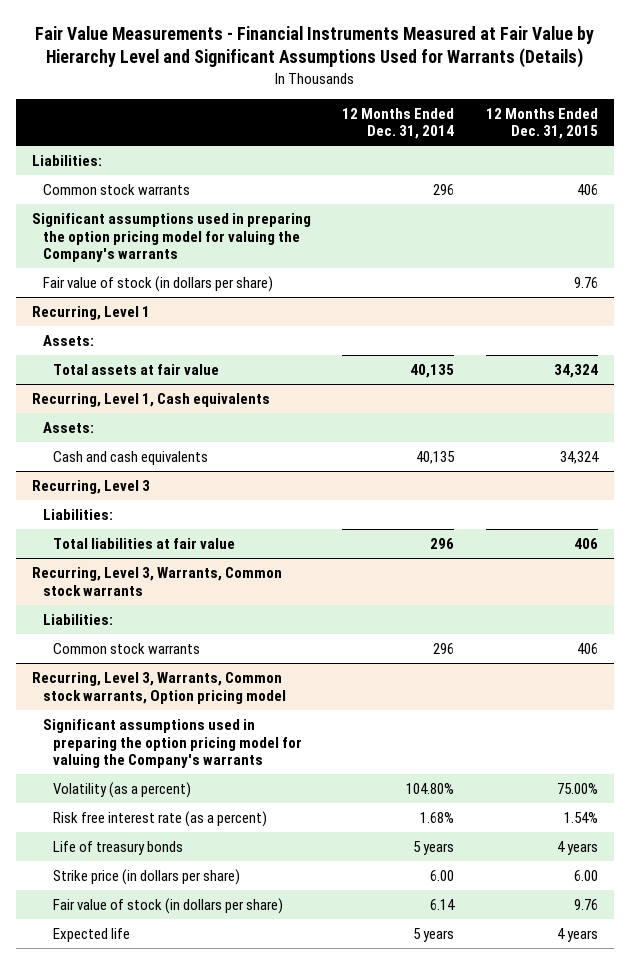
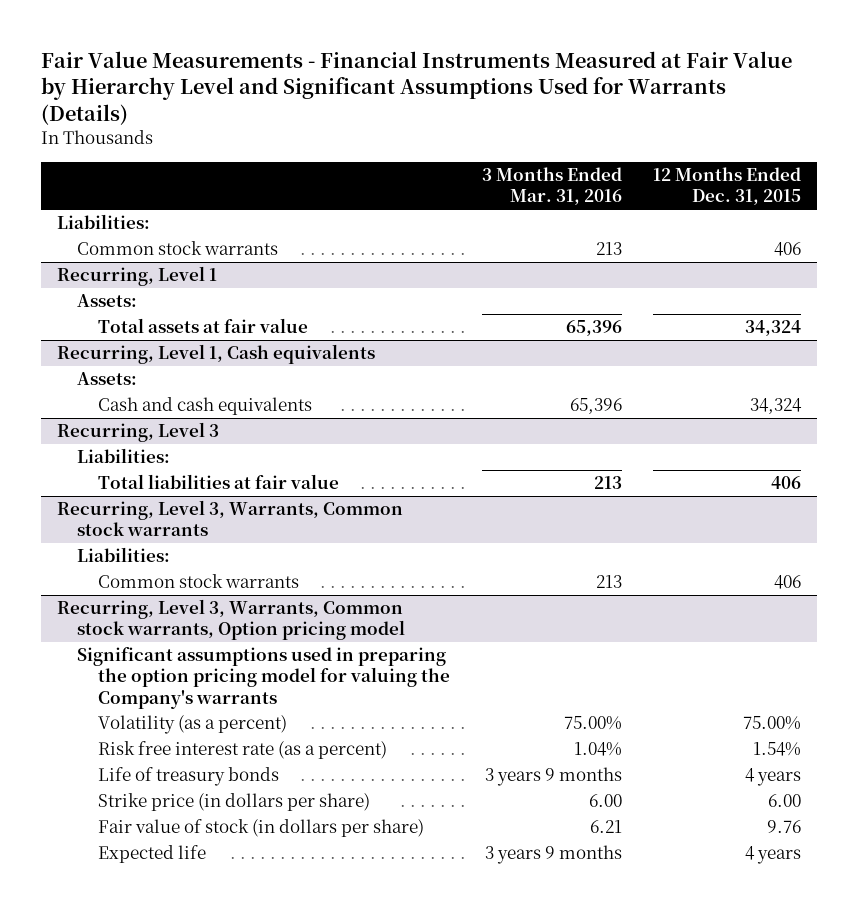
- | 12 Months Ended Dec. 31, 2014 | 12 Months Ended Dec. 31, 2015
+ | 3 Months Ended Mar. 31, 2016 | 12 Months Ended Dec. 31, 2015
- Significant assumptions used in preparing the option pricing model for valuing the Company's warrants
- Fair value of stock (in dollars per share) | | 9.76

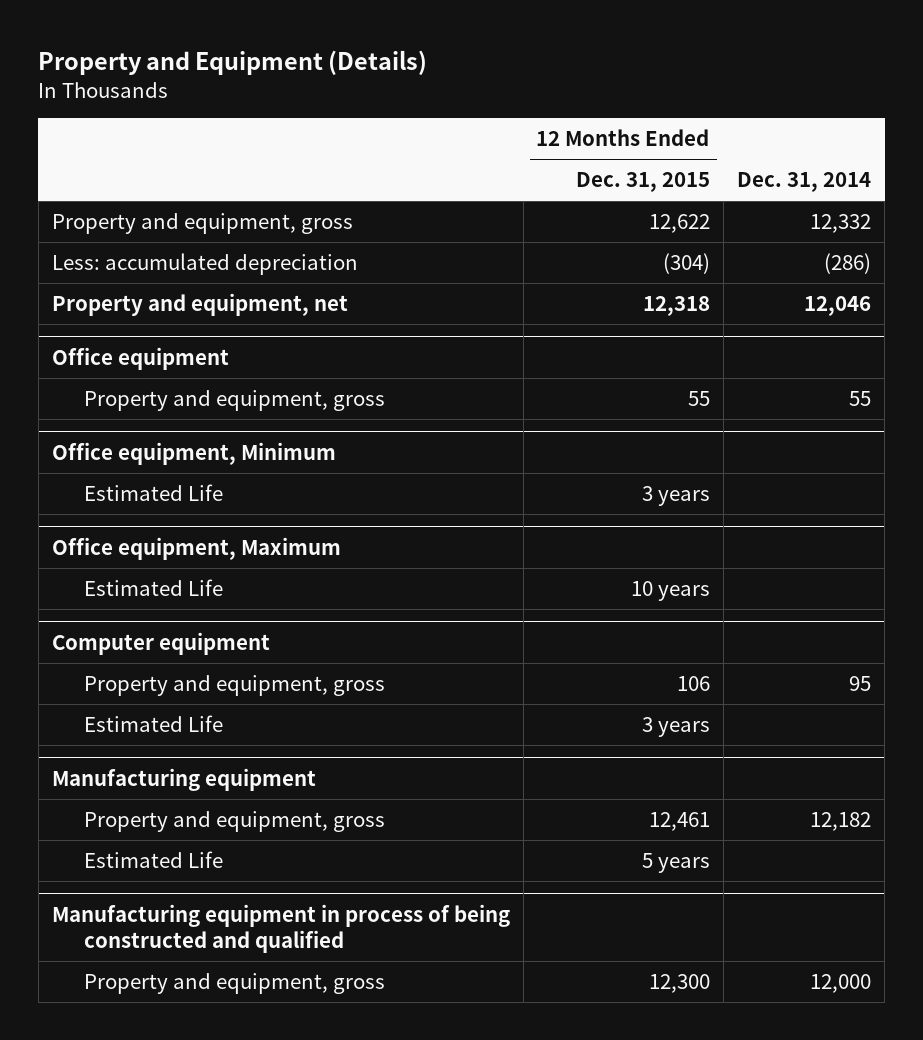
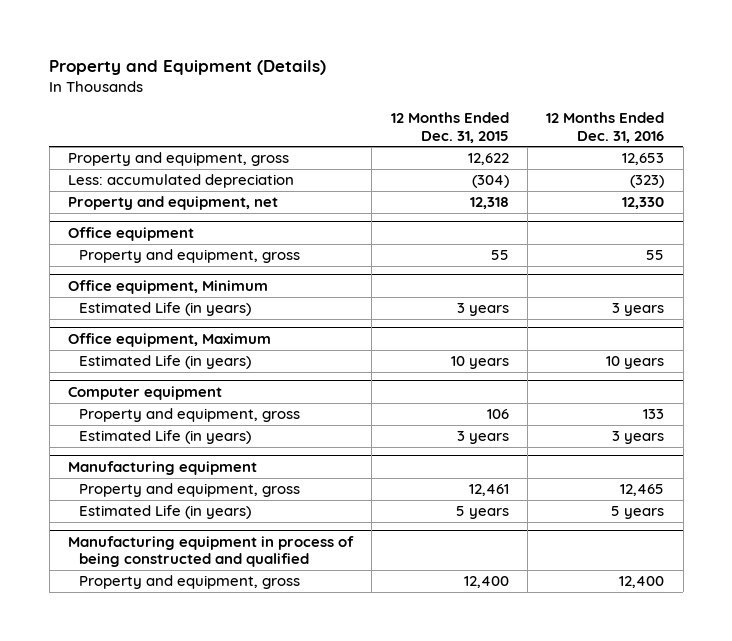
- | 12 Months Ended Dec. 31, 2015 | Dec. 31, 2014
+ | 12 Months Ended Dec. 31, 2015 | 12 Months Ended Dec. 31, 2016
@ Office equipment, Minimum
- Estimated Life | 3 years |
+ Estimated Life (in years) | 3 years | 3 years
@ Office equipment, Maximum
- Estimated Life | 10 years |
+ Estimated Life (in years) | 10 years | 10 years
@ Computer equipment
- Estimated Life | 3 years |
+ Estimated Life (in years) | 3 years | 3 years
@ Manufacturing equipment
- Estimated Life | 5 years |
+ Estimated Life (in years) | 5 years | 5 years
@ Manufacturing equipment in process of being constructed and qualified
- Property and equipment, gross | 12,300 | 12,000
+ Property and equipment, gross | 12,400 | 12,400

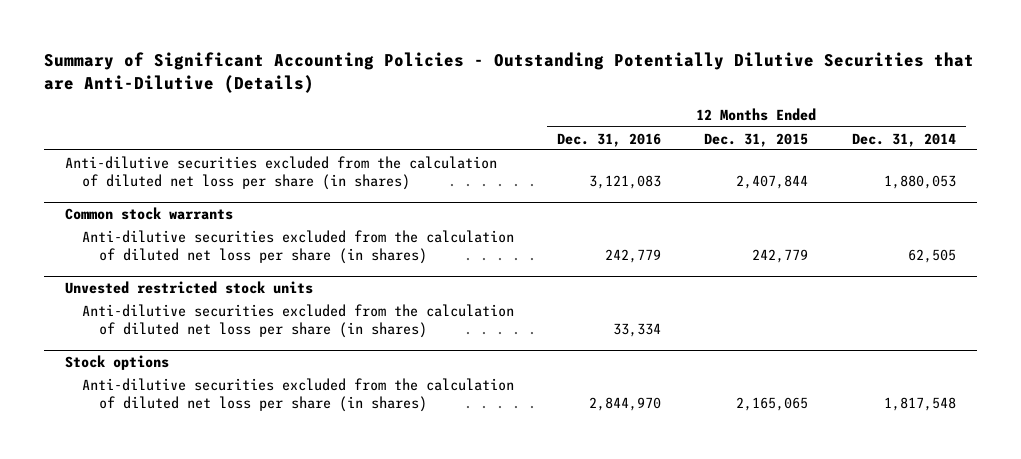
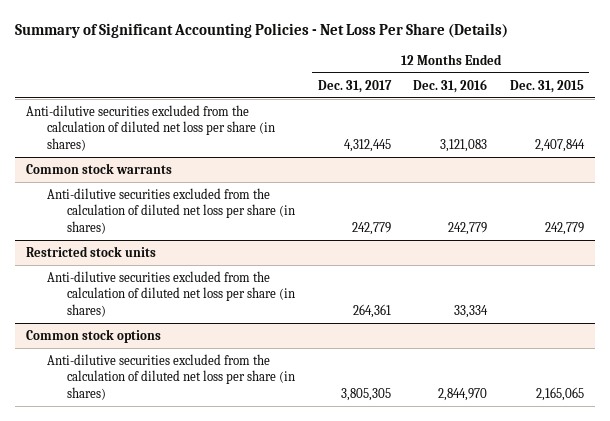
- Summary of Significant Accounting Policies - Outstanding Potentially Dilutive Securities that are Anti-Dilutive (Details)
+ Summary of Significant Accounting Policies - Net Loss Per Share (Details)
- | 12 Months Ended Dec. 31, 2016 | 12 Months Ended Dec. 31, 2015 | 12 Months Ended Dec. 31, 2014
+ | 12 Months Ended Dec. 31, 2017 | 12 Months Ended Dec. 31, 2016 | 12 Months Ended Dec. 31, 2015
- Unvested restricted stock units
+ Restricted stock units
- Stock options
+ Common stock options

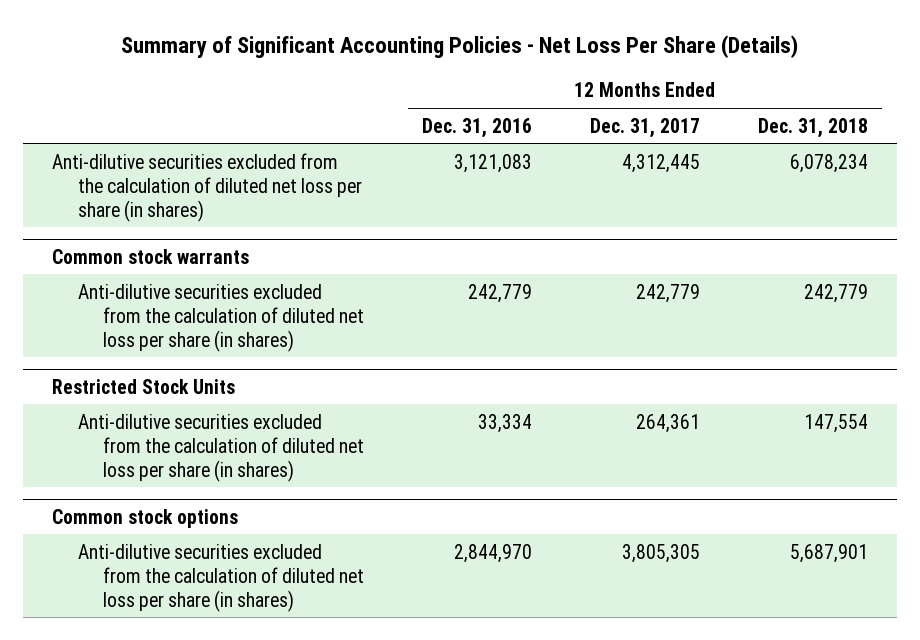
- | 12 Months Ended Dec. 31, 2017 | 12 Months Ended Dec. 31, 2016 | 12 Months Ended Dec. 31, 2015
+ | 12 Months Ended Dec. 31, 2016 | 12 Months Ended Dec. 31, 2017 | 12 Months Ended Dec. 31, 2018
- Restricted stock units
+ Restricted Stock Units

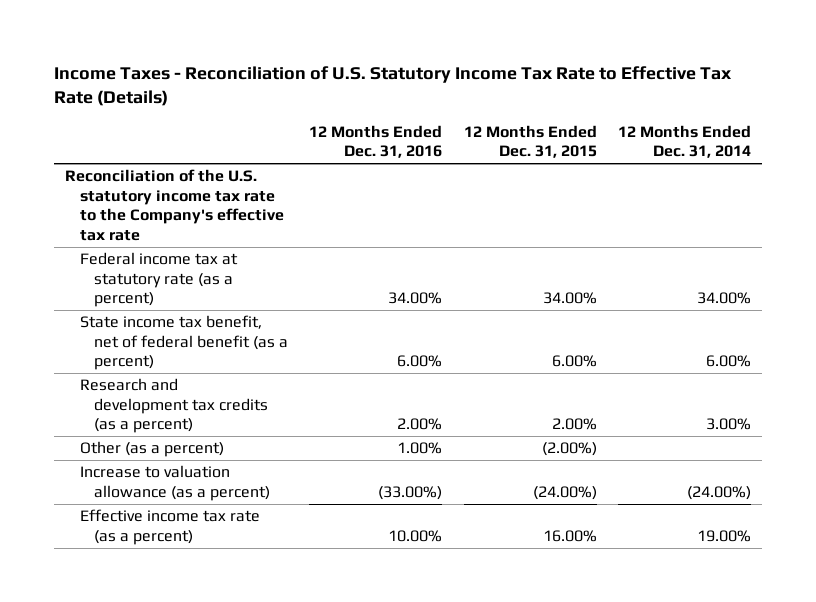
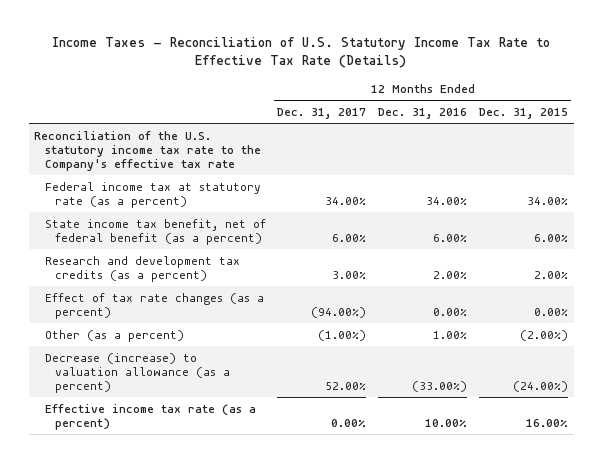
- | 12 Months Ended Dec. 31, 2016 | 12 Months Ended Dec. 31, 2015 | 12 Months Ended Dec. 31, 2014
+ | 12 Months Ended Dec. 31, 2017 | 12 Months Ended Dec. 31, 2016 | 12 Months Ended Dec. 31, 2015
+ Effect of tax rate changes (as a percent) | (94.00%) | 0.00% | 0.00%
- Increase to valuation allowance (as a percent) | (33.00%) | (24.00%) | (24.00%)
+ Decrease (increase) to valuation allowance (as a percent) | 52.00% | (33.00%) | (24.00%)

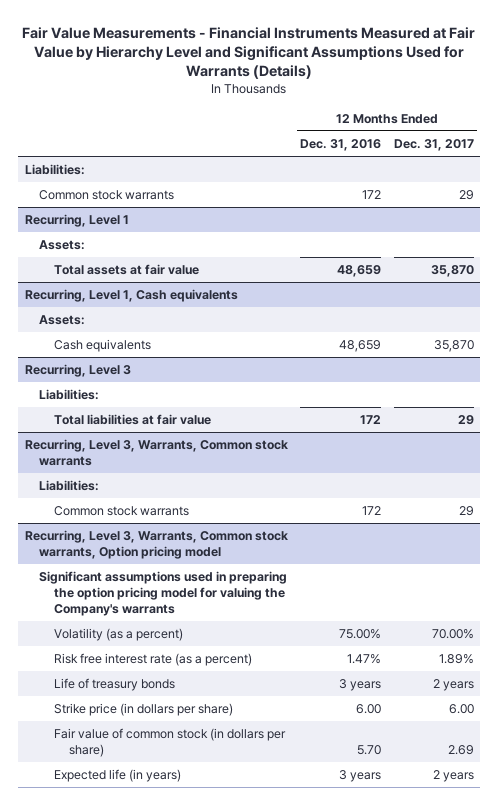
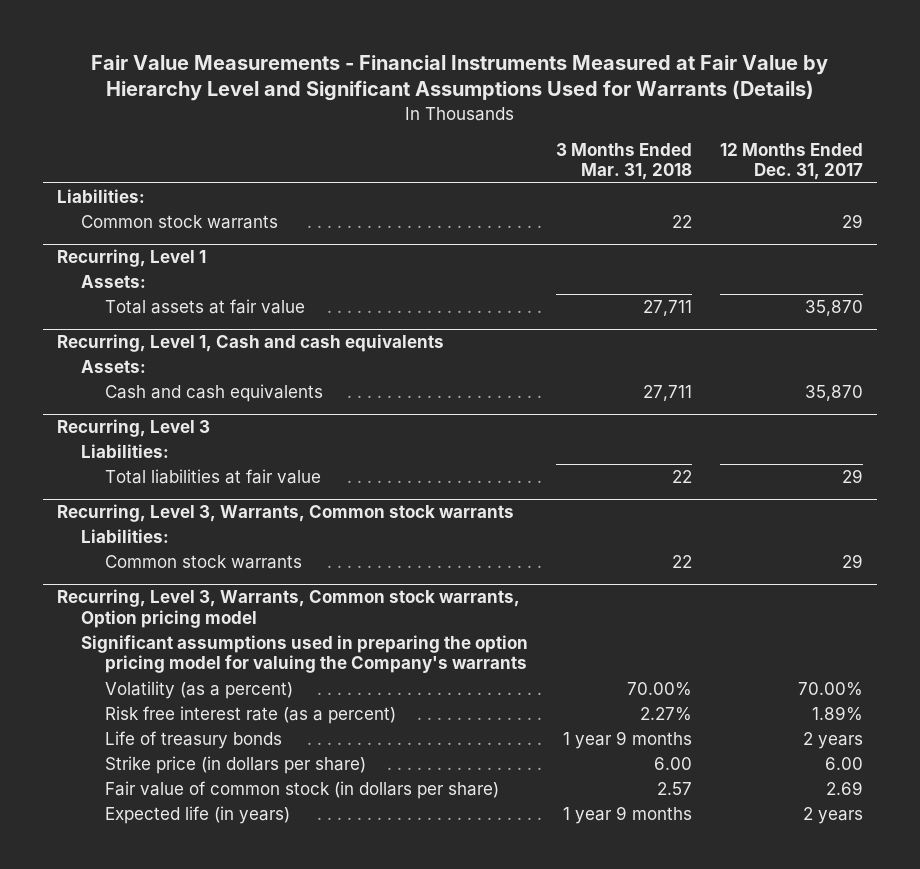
- | 12 Months Ended Dec. 31, 2016 | 12 Months Ended Dec. 31, 2017
+ | 3 Months Ended Mar. 31, 2018 | 12 Months Ended Dec. 31, 2017
- Recurring, Level 1, Cash equivalents
+ Recurring, Level 1, Cash and cash equivalents
- Cash equivalents | 48,659 | 35,870
+ Cash and cash equivalents | 27,711 | 35,870

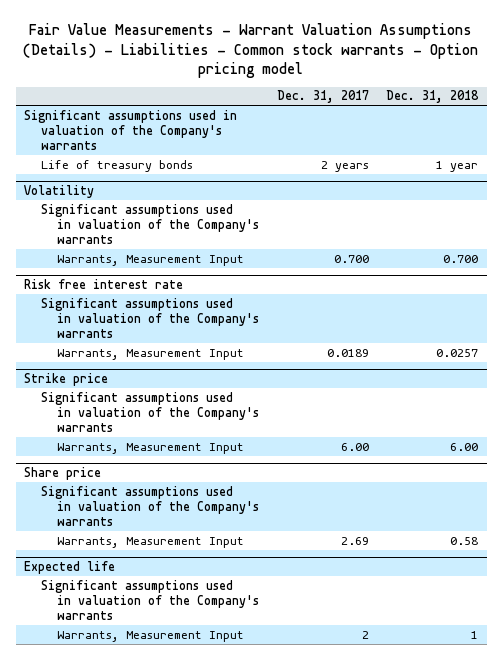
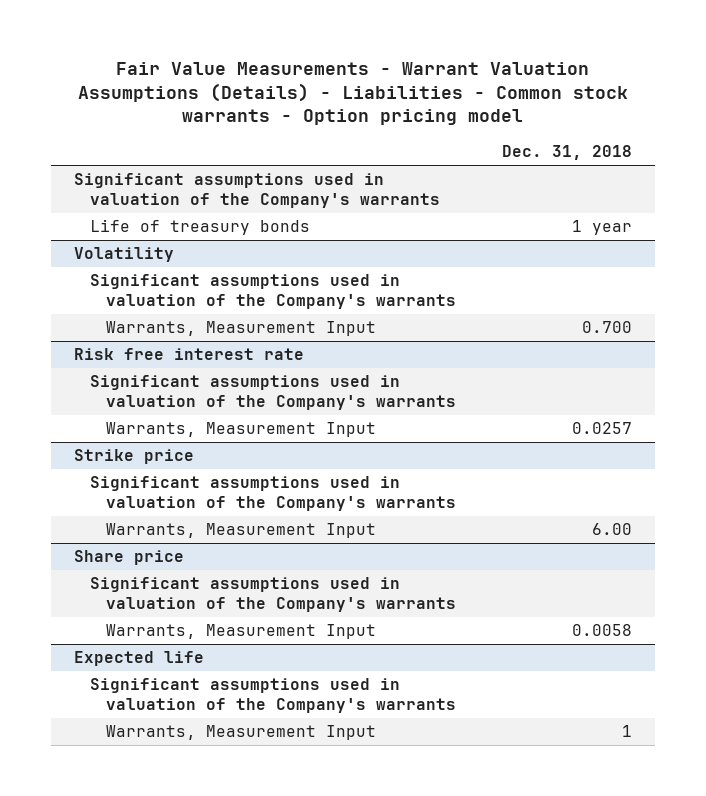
- | Dec. 31, 2017 | Dec. 31, 2018
+ | Dec. 31, 2018
@ Share price
- Warrants, Measurement Input | 2.69 | 0.58
+ Warrants, Measurement Input | 0.0058

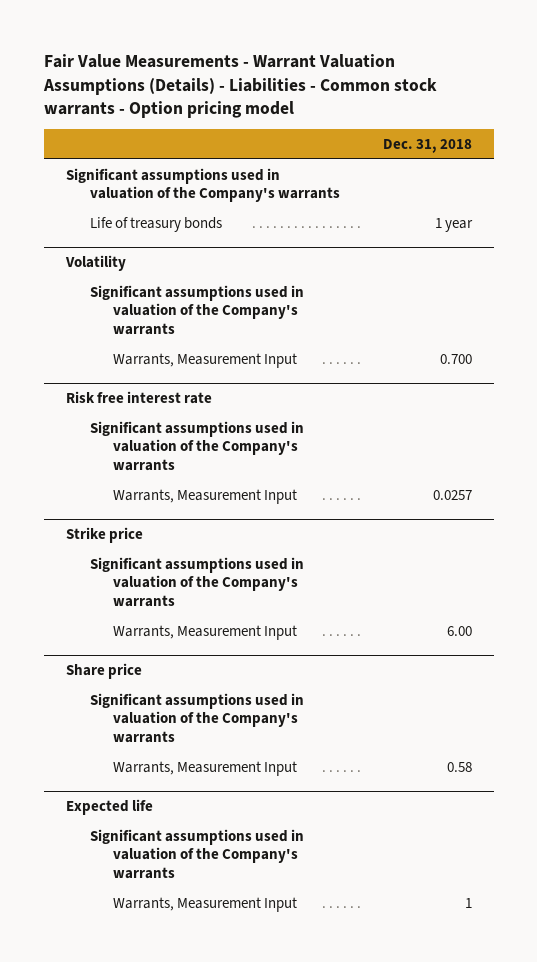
@ Share price
- Warrants, Measurement Input | 0.0058
+ Warrants, Measurement Input | 0.58

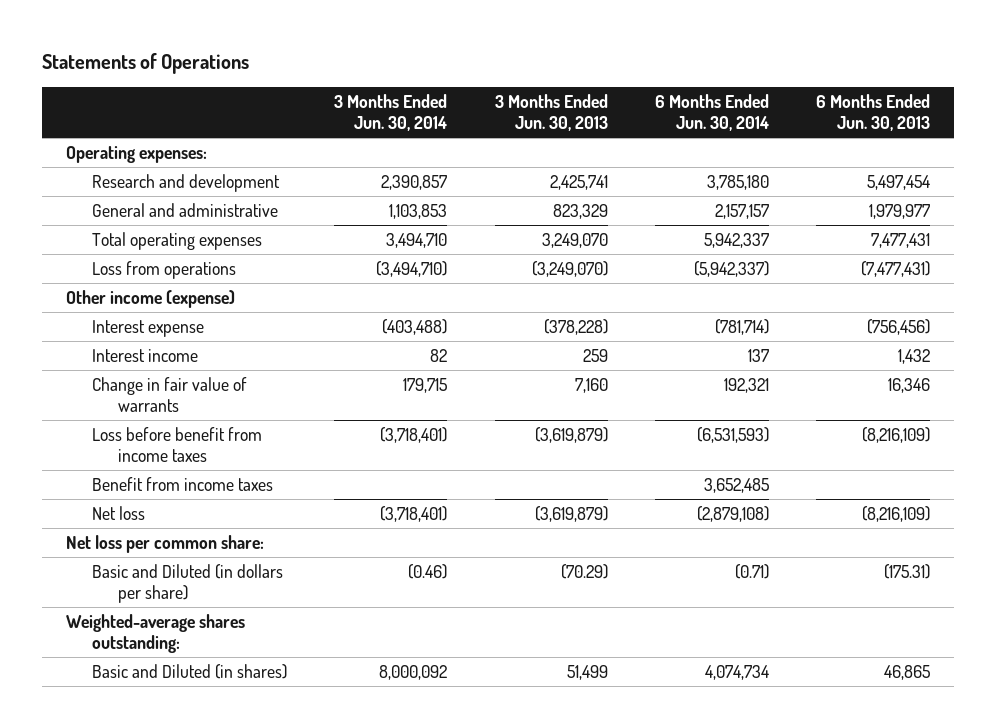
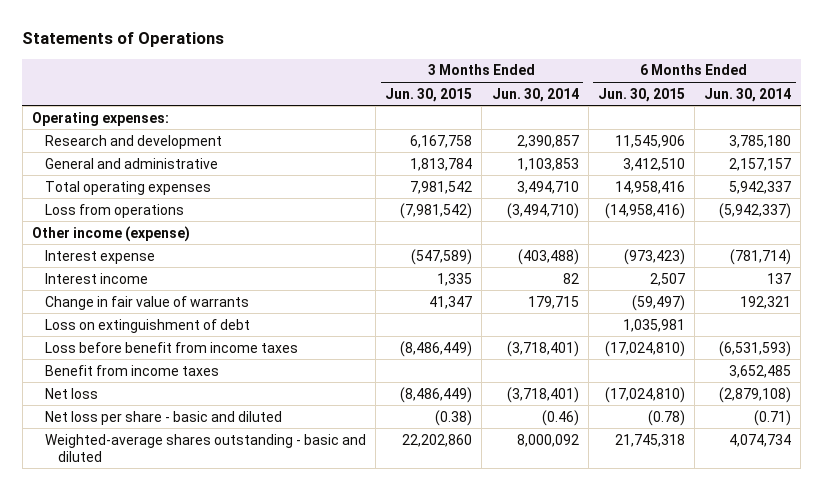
- | 3 Months Ended Jun. 30, 2014 | 3 Months Ended Jun. 30, 2013 | 6 Months Ended Jun. 30, 2014 | 6 Months Ended Jun. 30, 2013
+ | 3 Months Ended Jun. 30, 2015 | 3 Months Ended Jun. 30, 2014 | 6 Months Ended Jun. 30, 2015 | 6 Months Ended Jun. 30, 2014
+ Loss on extinguishment of debt | | | 1,035,981 |
- Net loss per common share:
- Basic and Diluted (in dollars per share) | (0.46) | (70.29) | (0.71) | (175.31)
- Weighted-average shares outstanding:
- Basic and Diluted (in shares) | 8,000,092 | 51,499 | 4,074,734 | 46,865
+ Net loss per share - basic and diluted | (0.38) | (0.46) | (0.78) | (0.71)
+ Weighted-average shares outstanding - basic and diluted | 22,202,860 | 8,000,092 | 21,745,318 | 4,074,734

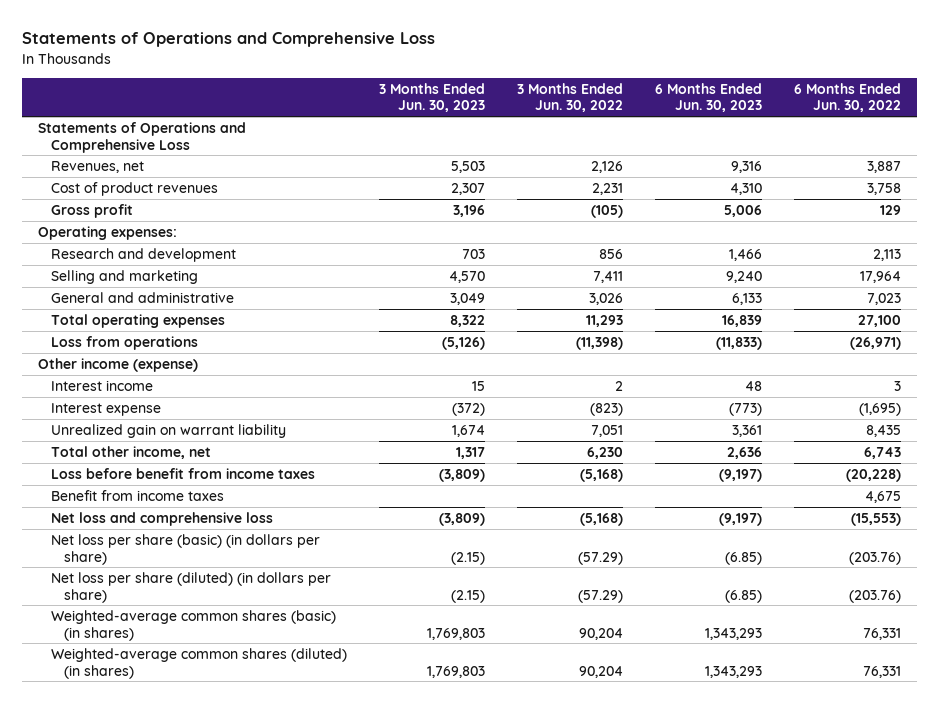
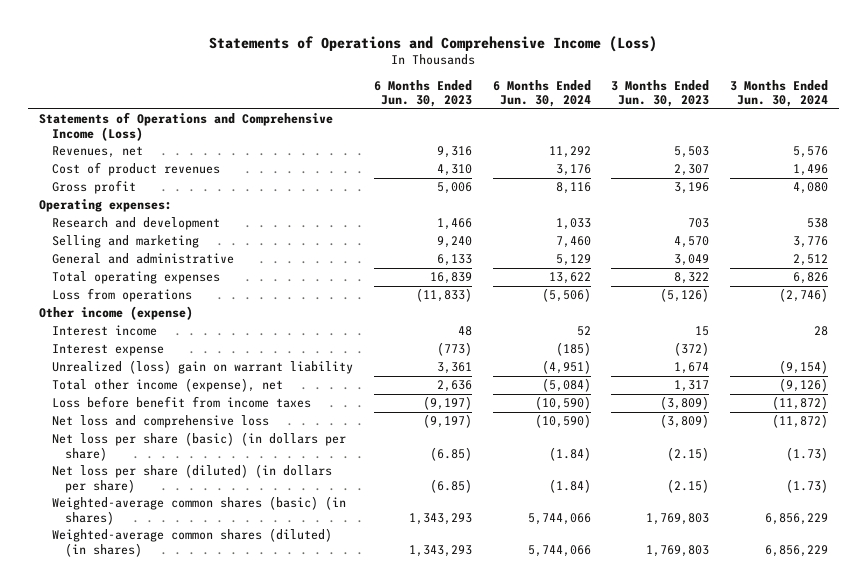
- Statements of Operations and Comprehensive Loss
+ Statements of Operations and Comprehensive Income (Loss)
- | 3 Months Ended Jun. 30, 2023 | 3 Months Ended Jun. 30, 2022 | 6 Months Ended Jun. 30, 2023 | 6 Months Ended Jun. 30, 2022
+ | 6 Months Ended Jun. 30, 2023 | 6 Months Ended Jun. 30, 2024 | 3 Months Ended Jun. 30, 2023 | 3 Months Ended Jun. 30, 2024
- Statements of Operations and Comprehensive Loss
+ Statements of Operations and Comprehensive Income (Loss)
- Unrealized gain on warrant liability | 1,674 | 7,051 | 3,361 | 8,435
- Total other income, net | 1,317 | 6,230 | 2,636 | 6,743
+ Unrealized (loss) gain on warrant liability | 3,361 | (4,951) | 1,674 | (9,154)
+ Total other income (expense), net | 2,636 | (5,084) | 1,317 | (9,126)
- Benefit from income taxes | | | | 4,675

